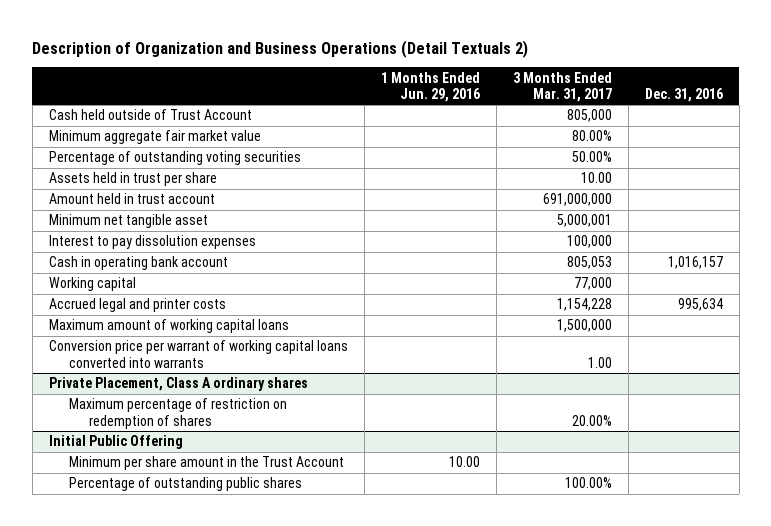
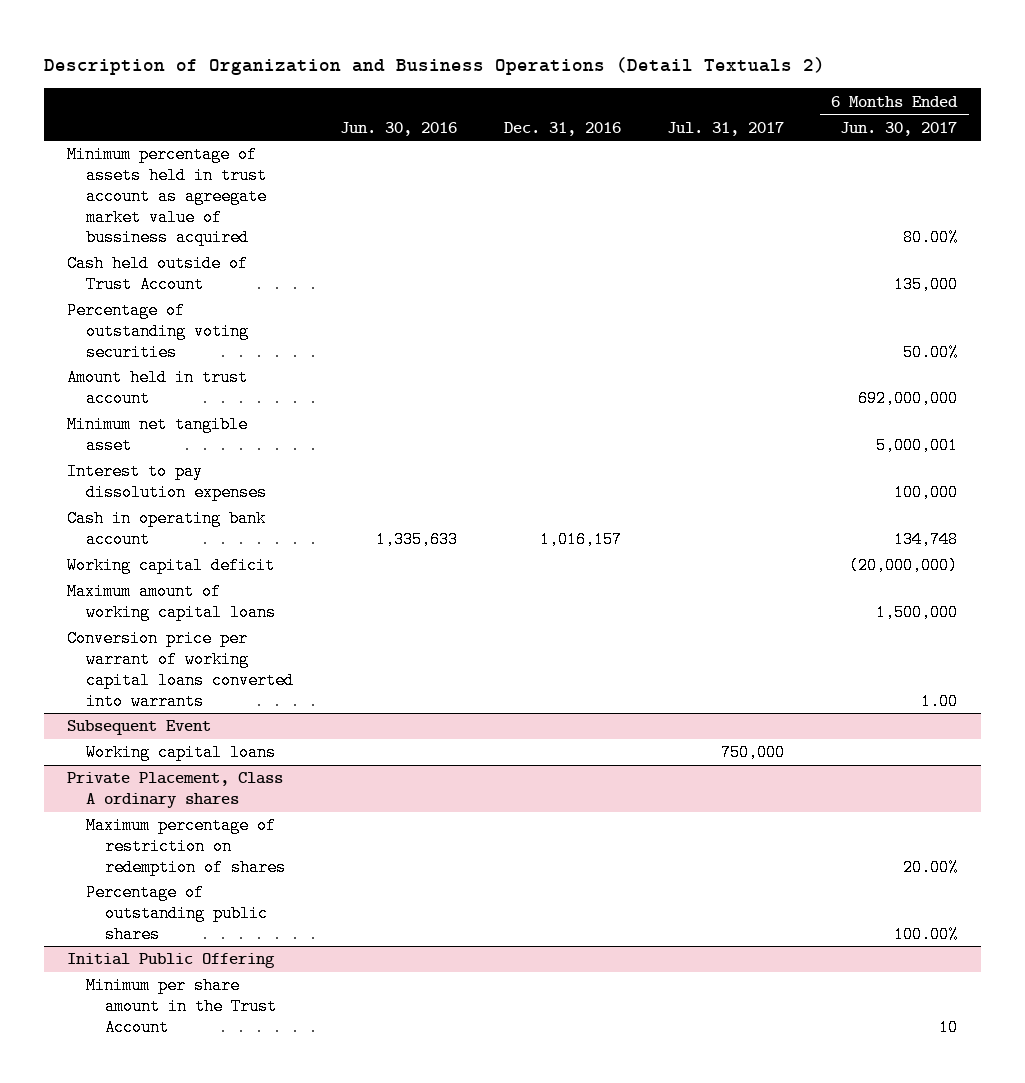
- | 1 Months Ended Jun. 29, 2016 | 3 Months Ended Mar. 31, 2017 | Dec. 31, 2016
+ | Jun. 30, 2016 | Dec. 31, 2016 | Jul. 31, 2017 | 6 Months Ended Jun. 30, 2017
+ Minimum percentage of assets held in trust account as agreegate market value of bussiness acquired | | | | 80.00%
- Minimum aggregate fair market value | | 80.00% |
- Assets held in trust per share | | 10.00 |
- Working capital | | 77,000 |
- Accrued legal and printer costs | | 1,154,228 | 995,634
+ Working capital deficit | | | | (20,000,000)
+ Subsequent Event
+ Working capital loans | | | 750,000 |
@ Private Placement, Class A ordinary shares
+ Percentage of outstanding public shares | | | | 100.00%
@ Initial Public Offering
- Percentage of outstanding public shares | | 100.00% |

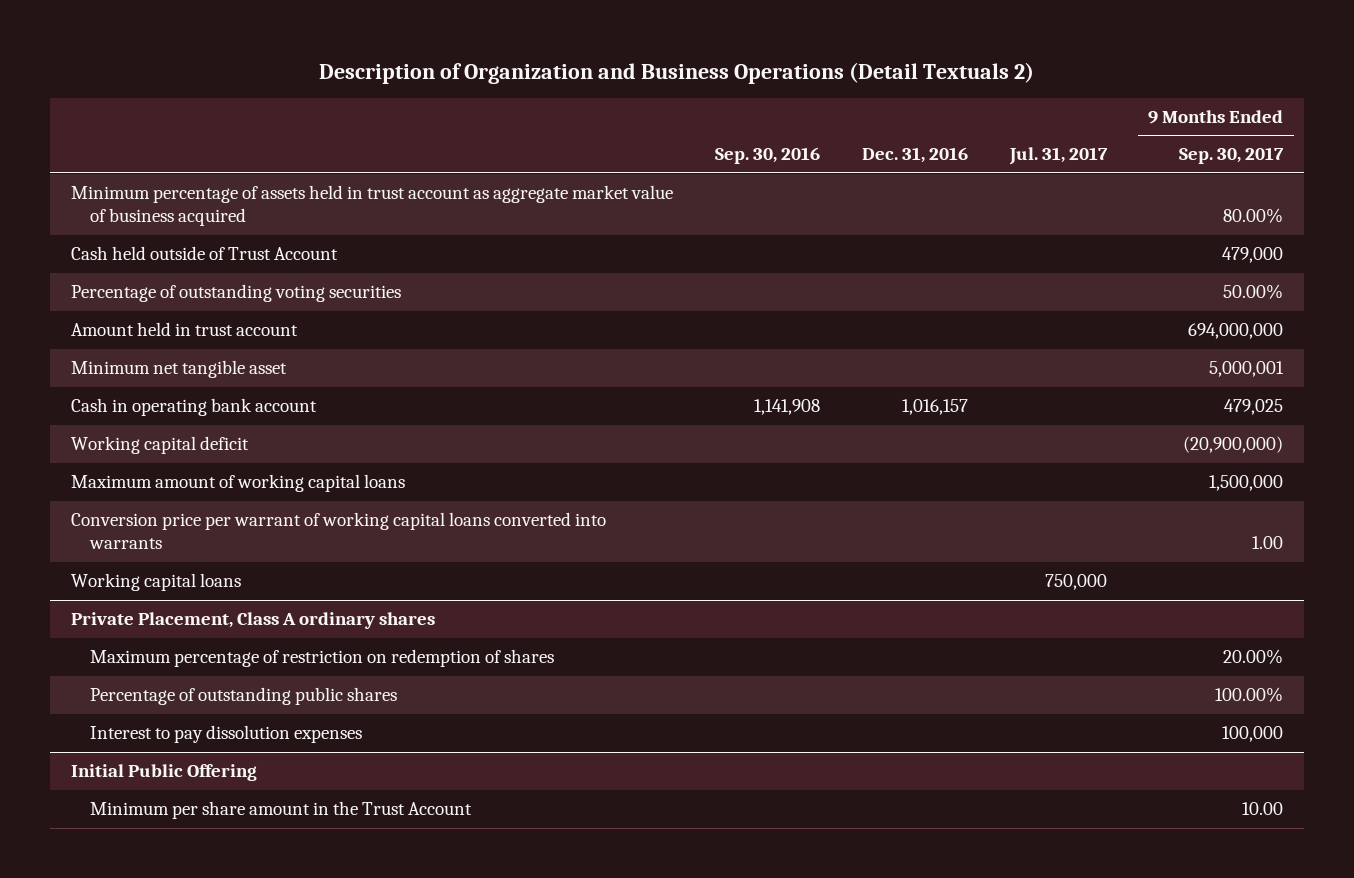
- | Jun. 30, 2016 | Dec. 31, 2016 | Jul. 31, 2017 | 6 Months Ended Jun. 30, 2017
+ | Sep. 30, 2016 | Dec. 31, 2016 | Jul. 31, 2017 | 9 Months Ended Sep. 30, 2017
- Minimum percentage of assets held in trust account as agreegate market value of bussiness acquired | | | | 80.00%
+ Minimum percentage of assets held in trust account as aggregate market value of business acquired | | | | 80.00%
- Interest to pay dissolution expenses | | | | 100,000
- Subsequent Event
- Working capital loans | | | 750,000 |
+ Working capital loans | | | 750,000 |
@ Private Placement, Class A ordinary shares
+ Interest to pay dissolution expenses | | | | 100,000

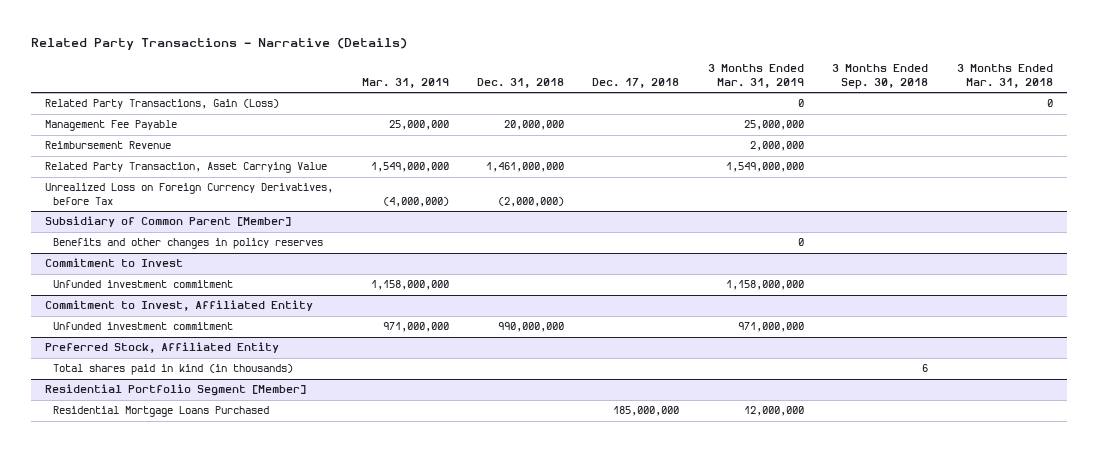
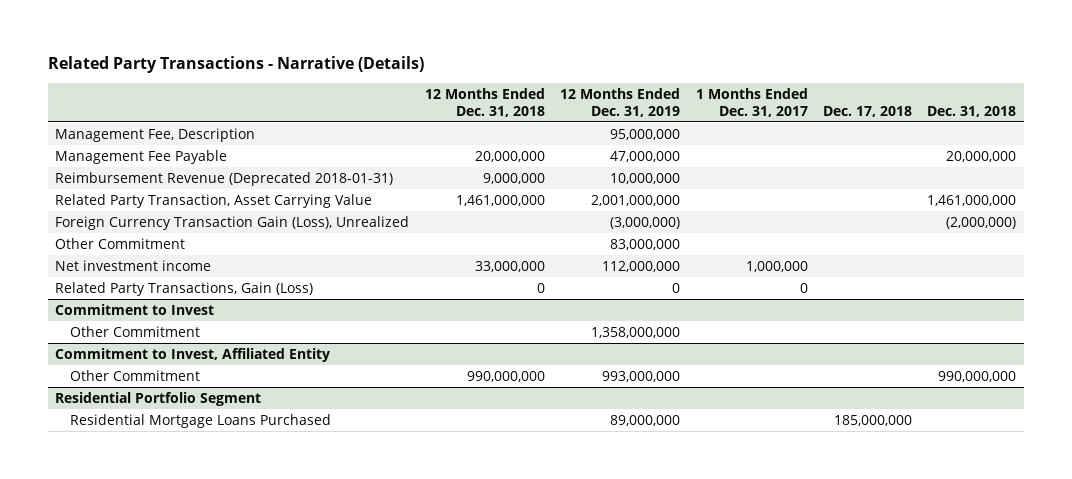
- | Mar. 31, 2019 | Dec. 31, 2018 | Dec. 17, 2018 | 3 Months Ended Mar. 31, 2019 | 3 Months Ended Sep. 30, 2018 | 3 Months Ended Mar. 31, 2018
+ | 12 Months Ended Dec. 31, 2018 | 12 Months Ended Dec. 31, 2019 | 1 Months Ended Dec. 31, 2017 | Dec. 17, 2018 | Dec. 31, 2018
+ Management Fee, Description | | 95,000,000 | | |
- Reimbursement Revenue | | | | 2,000,000 | |
+ Reimbursement Revenue (Deprecated 2018-01-31) | 9,000,000 | 10,000,000 | | |
- Unrealized Loss on Foreign Currency Derivatives, before Tax | (4,000,000) | (2,000,000) | | | |
- Subsidiary of Common Parent [Member]
- Benefits and other changes in policy reserves | | | | 0 | |
+ Foreign Currency Transaction Gain (Loss), Unrealized | | (3,000,000) | | | (2,000,000)
+ Other Commitment | | 83,000,000 | | |
+ Net investment income | 33,000,000 | 112,000,000 | 1,000,000 | |
moved down: Related Party Transactions, Gain (Loss) | 0 | 0 | 0 | |
@ Commitment to Invest
- Unfunded investment commitment | 1,158,000,000 | | | 1,158,000,000 | |
+ Other Commitment | | 1,358,000,000 | | |
@ Commitment to Invest, Affiliated Entity
- Unfunded investment commitment | 971,000,000 | 990,000,000 | | 971,000,000 | |
- Preferred Stock, Affiliated Entity
- Total shares paid in kind (in thousands) | | | | | 6 |
- Residential Portfolio Segment [Member]
@ Commitment to Invest, Affiliated Entity
+ Other Commitment | 990,000,000 | 993,000,000 | | | 990,000,000
+ Residential Portfolio Segment

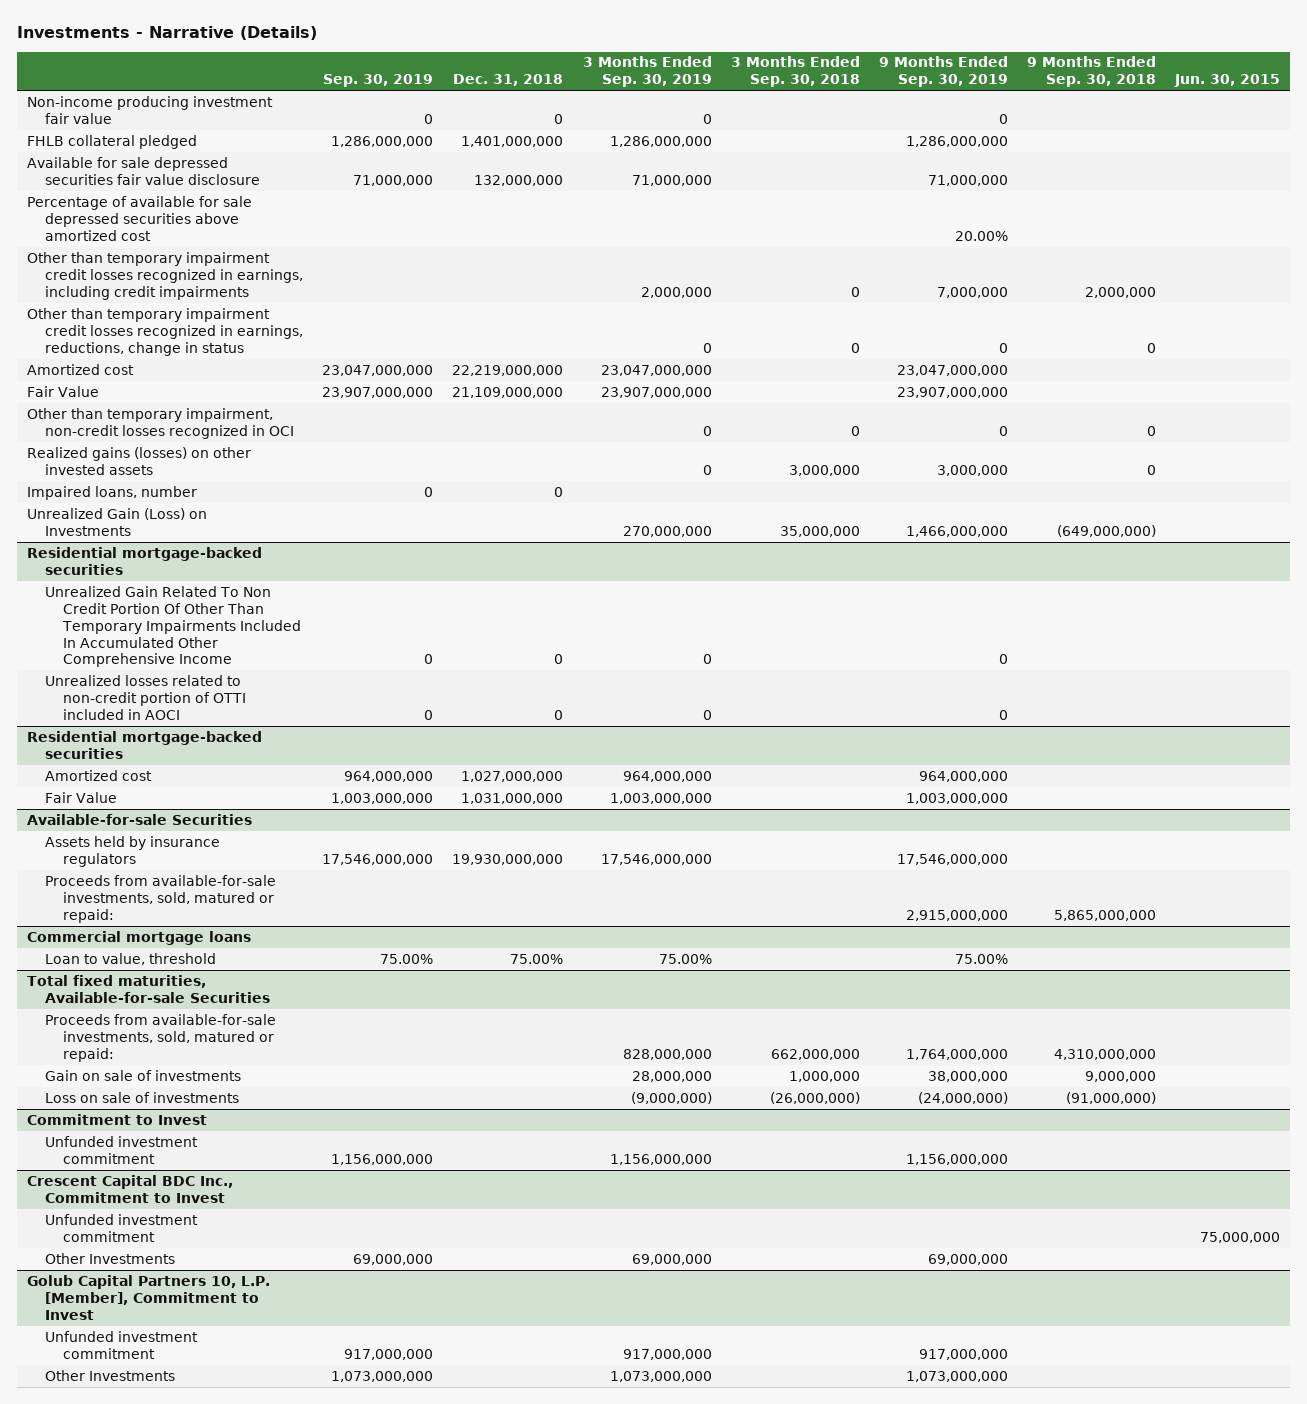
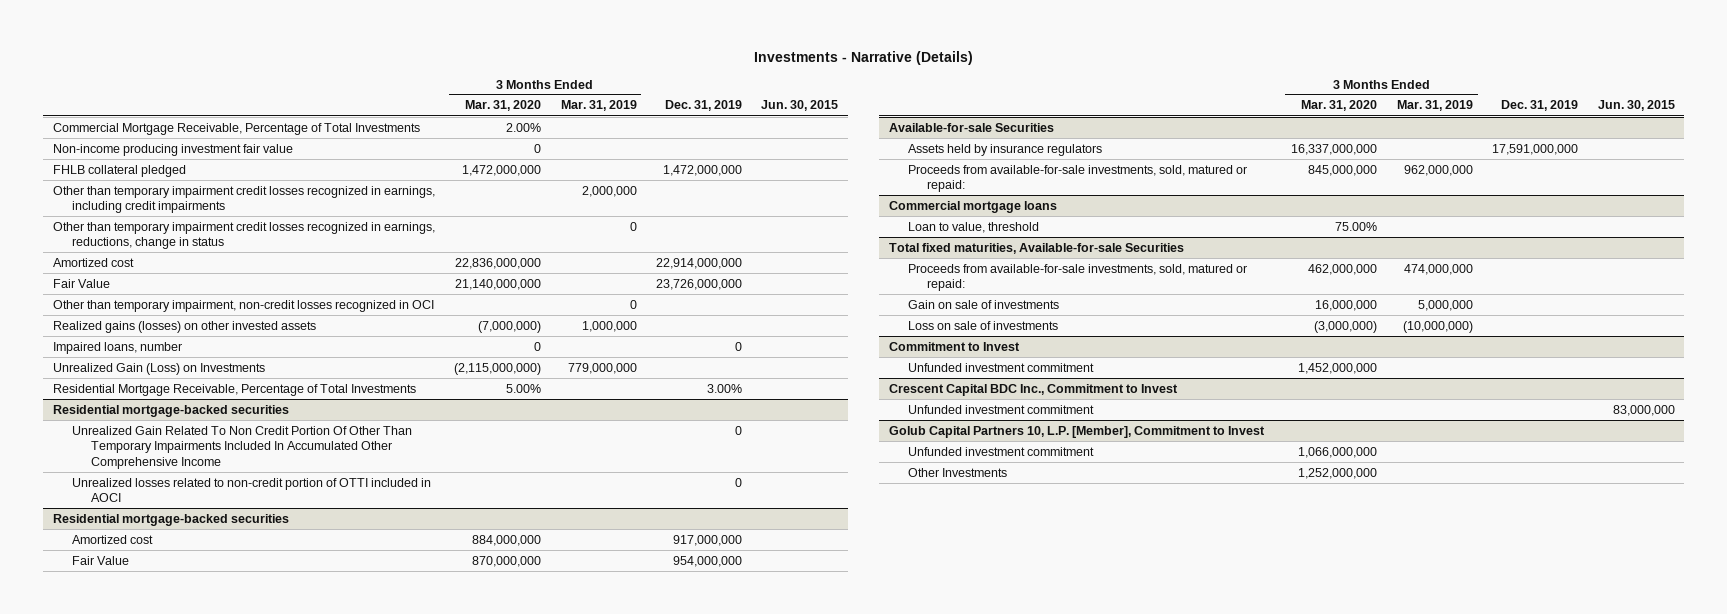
- | Sep. 30, 2019 | Dec. 31, 2018 | 3 Months Ended Sep. 30, 2019 | 3 Months Ended Sep. 30, 2018 | 9 Months Ended Sep. 30, 2019 | 9 Months Ended Sep. 30, 2018 | Jun. 30, 2015
+ | 3 Months Ended Mar. 31, 2020 | 3 Months Ended Mar. 31, 2019 | Dec. 31, 2019 | Jun. 30, 2015
+ Commercial Mortgage Receivable, Percentage of Total Investments | 2.00% | | |
- Available for sale depressed securities fair value disclosure | 71,000,000 | 132,000,000 | 71,000,000 | | 71,000,000 | |
- Percentage of available for sale depressed securities above amortized cost | | | | | 20.00% | |
+ Residential Mortgage Receivable, Percentage of Total Investments | 5.00% | | 3.00% |
@ Crescent Capital BDC Inc., Commitment to Invest
- Unfunded investment commitment | | | | | | | 75,000,000
- Other Investments | 69,000,000 | | 69,000,000 | | 69,000,000 | |
+ Unfunded investment commitment | | | | 83,000,000

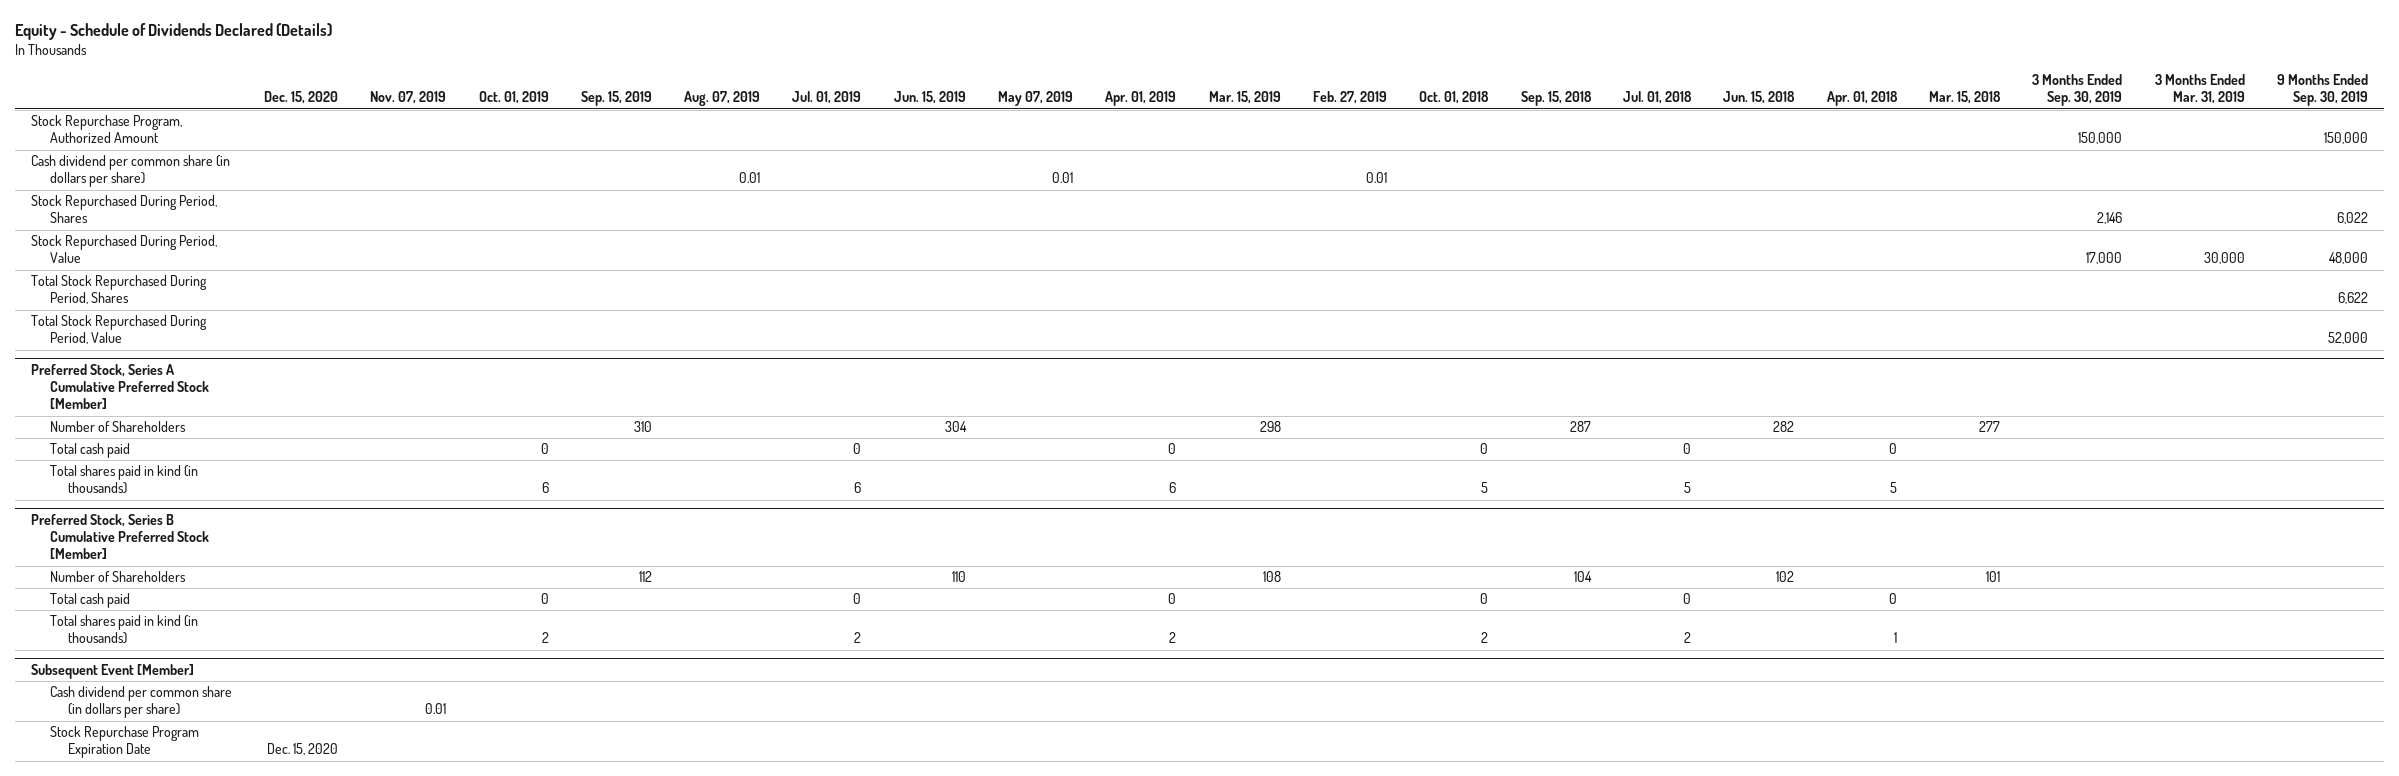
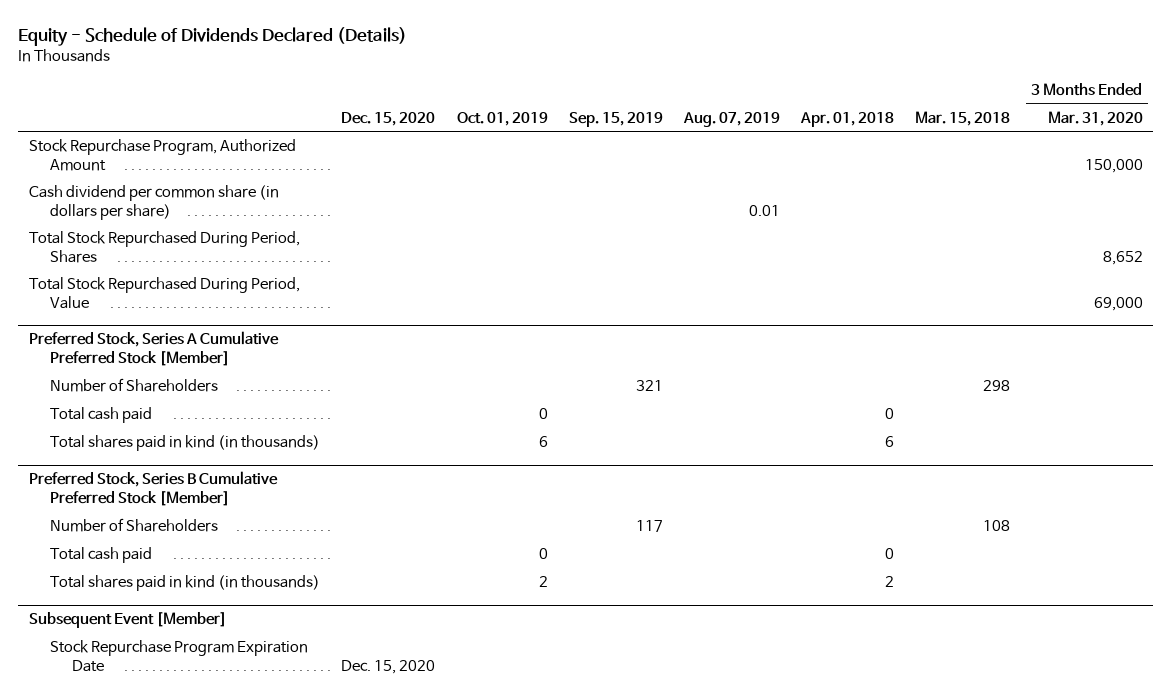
- | Dec. 15, 2020 | Nov. 07, 2019 | Oct. 01, 2019 | Sep. 15, 2019 | Aug. 07, 2019 | Jul. 01, 2019 | Jun. 15, 2019 | May 07, 2019 | Apr. 01, 2019 | Mar. 15, 2019 | Feb. 27, 2019 | Oct. 01, 2018 | Sep. 15, 2018 | Jul. 01, 2018 | Jun. 15, 2018 | Apr. 01, 2018 | Mar. 15, 2018 | 3 Months Ended Sep. 30, 2019 | 3 Months Ended Mar. 31, 2019 | 9 Months Ended Sep. 30, 2019
+ | Dec. 15, 2020 | Oct. 01, 2019 | Sep. 15, 2019 | Aug. 07, 2019 | Apr. 01, 2018 | Mar. 15, 2018 | 3 Months Ended Mar. 31, 2020
- Stock Repurchased During Period, Shares | | | | | | | | | | | | | | | | | | 2,146 | | 6,022
- Stock Repurchased During Period, Value | | | | | | | | | | | | | | | | | | 17,000 | 30,000 | 48,000
@ Preferred Stock, Series A Cumulative Preferred Stock [Member]
- Number of Shareholders | | | | 310 | | | 304 | | | 298 | | | 287 | | 282 | | 277 | | |
+ Number of Shareholders | | | 321 | | | 298 |
- Total shares paid in kind (in thousands) | | | 6 | | | 6 | | | 6 | | | 5 | | 5 | | 5 | | | |
+ Total shares paid in kind (in thousands) | | 6 | | | 6 | |
@ Preferred Stock, Series B Cumulative Preferred Stock [Member]
- Number of Shareholders | | | | 112 | | | 110 | | | 108 | | | 104 | | 102 | | 101 | | |
+ Number of Shareholders | | | 117 | | | 108 |
- Total shares paid in kind (in thousands) | | | 2 | | | 2 | | | 2 | | | 2 | | 2 | | 1 | | | |
+ Total shares paid in kind (in thousands) | | 2 | | | 2 | |
@ Subsequent Event [Member]
- Cash dividend per common share (in dollars per share) | | 0.01 | | | | | | | | | | | | | | | | | |

